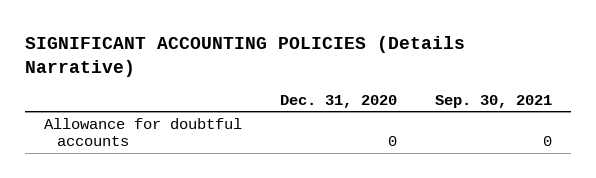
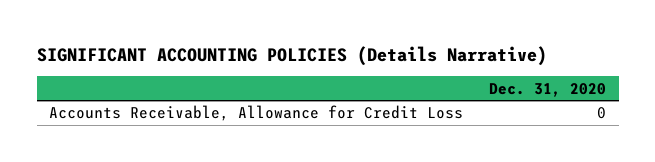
- | Dec. 31, 2020 | Sep. 30, 2021
+ | Dec. 31, 2020
- Allowance for doubtful accounts | 0 | 0
+ Accounts Receivable, Allowance for Credit Loss | 0

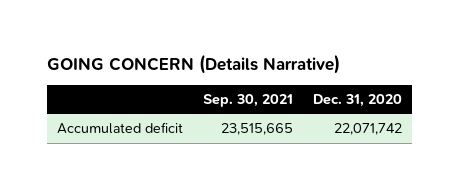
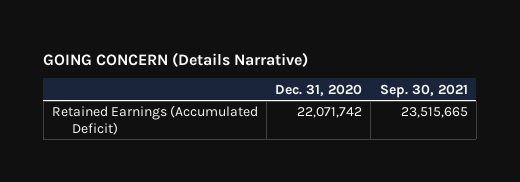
- | Sep. 30, 2021 | Dec. 31, 2020
+ | Dec. 31, 2020 | Sep. 30, 2021
- Accumulated deficit | 23,515,665 | 22,071,742
+ Retained Earnings (Accumulated Deficit) | 22,071,742 | 23,515,665

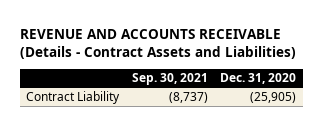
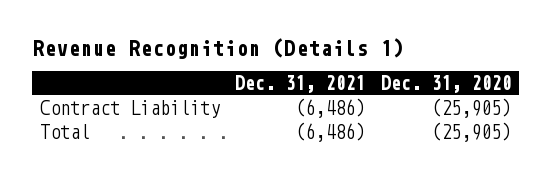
- REVENUE AND ACCOUNTS RECEIVABLE (Details - Contract Assets and Liabilities)
+ Revenue Recognition (Details 1)
- | Sep. 30, 2021 | Dec. 31, 2020
+ | Dec. 31, 2021 | Dec. 31, 2020
+ Total | (6,486) | (25,905)

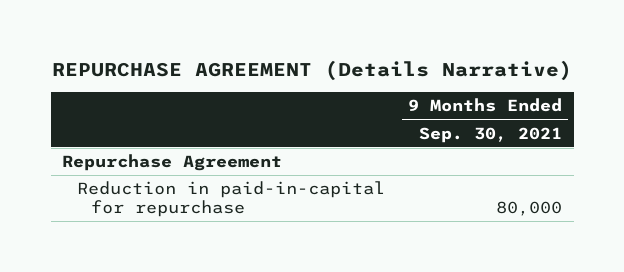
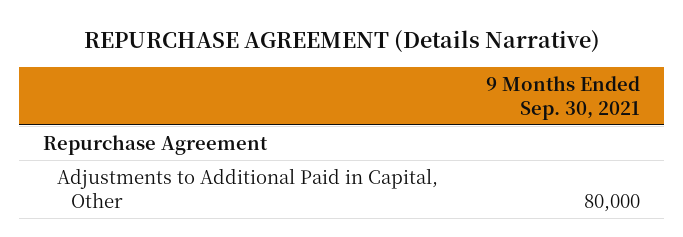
- Reduction in paid-in-capital for repurchase | 80,000
+ Adjustments to Additional Paid in Capital, Other | 80,000

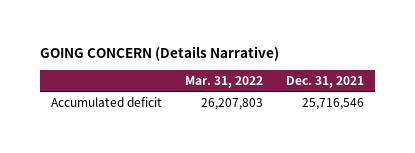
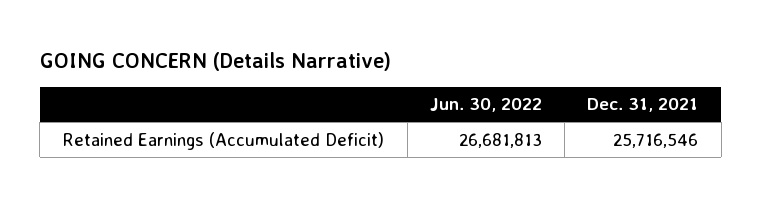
- | Mar. 31, 2022 | Dec. 31, 2021
+ | Jun. 30, 2022 | Dec. 31, 2021
- Accumulated deficit | 26,207,803 | 25,716,546
+ Retained Earnings (Accumulated Deficit) | 26,681,813 | 25,716,546

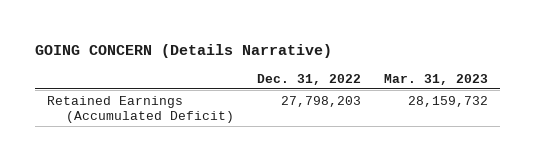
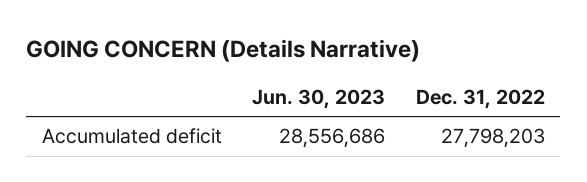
- | Dec. 31, 2022 | Mar. 31, 2023
+ | Jun. 30, 2023 | Dec. 31, 2022
- Retained Earnings (Accumulated Deficit) | 27,798,203 | 28,159,732
+ Accumulated deficit | 28,556,686 | 27,798,203

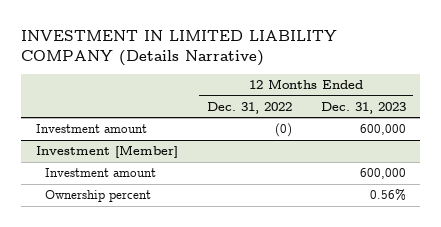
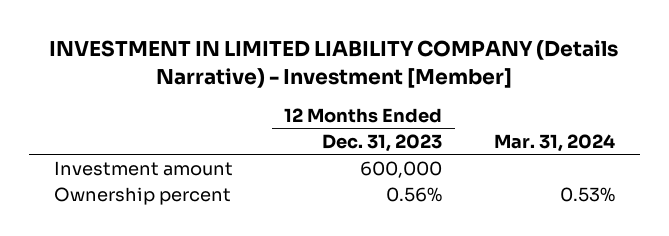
- INVESTMENT IN LIMITED LIABILITY COMPANY (Details Narrative)
+ INVESTMENT IN LIMITED LIABILITY COMPANY (Details Narrative) - Investment [Member]
- | 12 Months Ended Dec. 31, 2022 | 12 Months Ended Dec. 31, 2023
+ | 12 Months Ended Dec. 31, 2023 | Mar. 31, 2024
- Investment [Member]
- Investment amount | | 600,000

